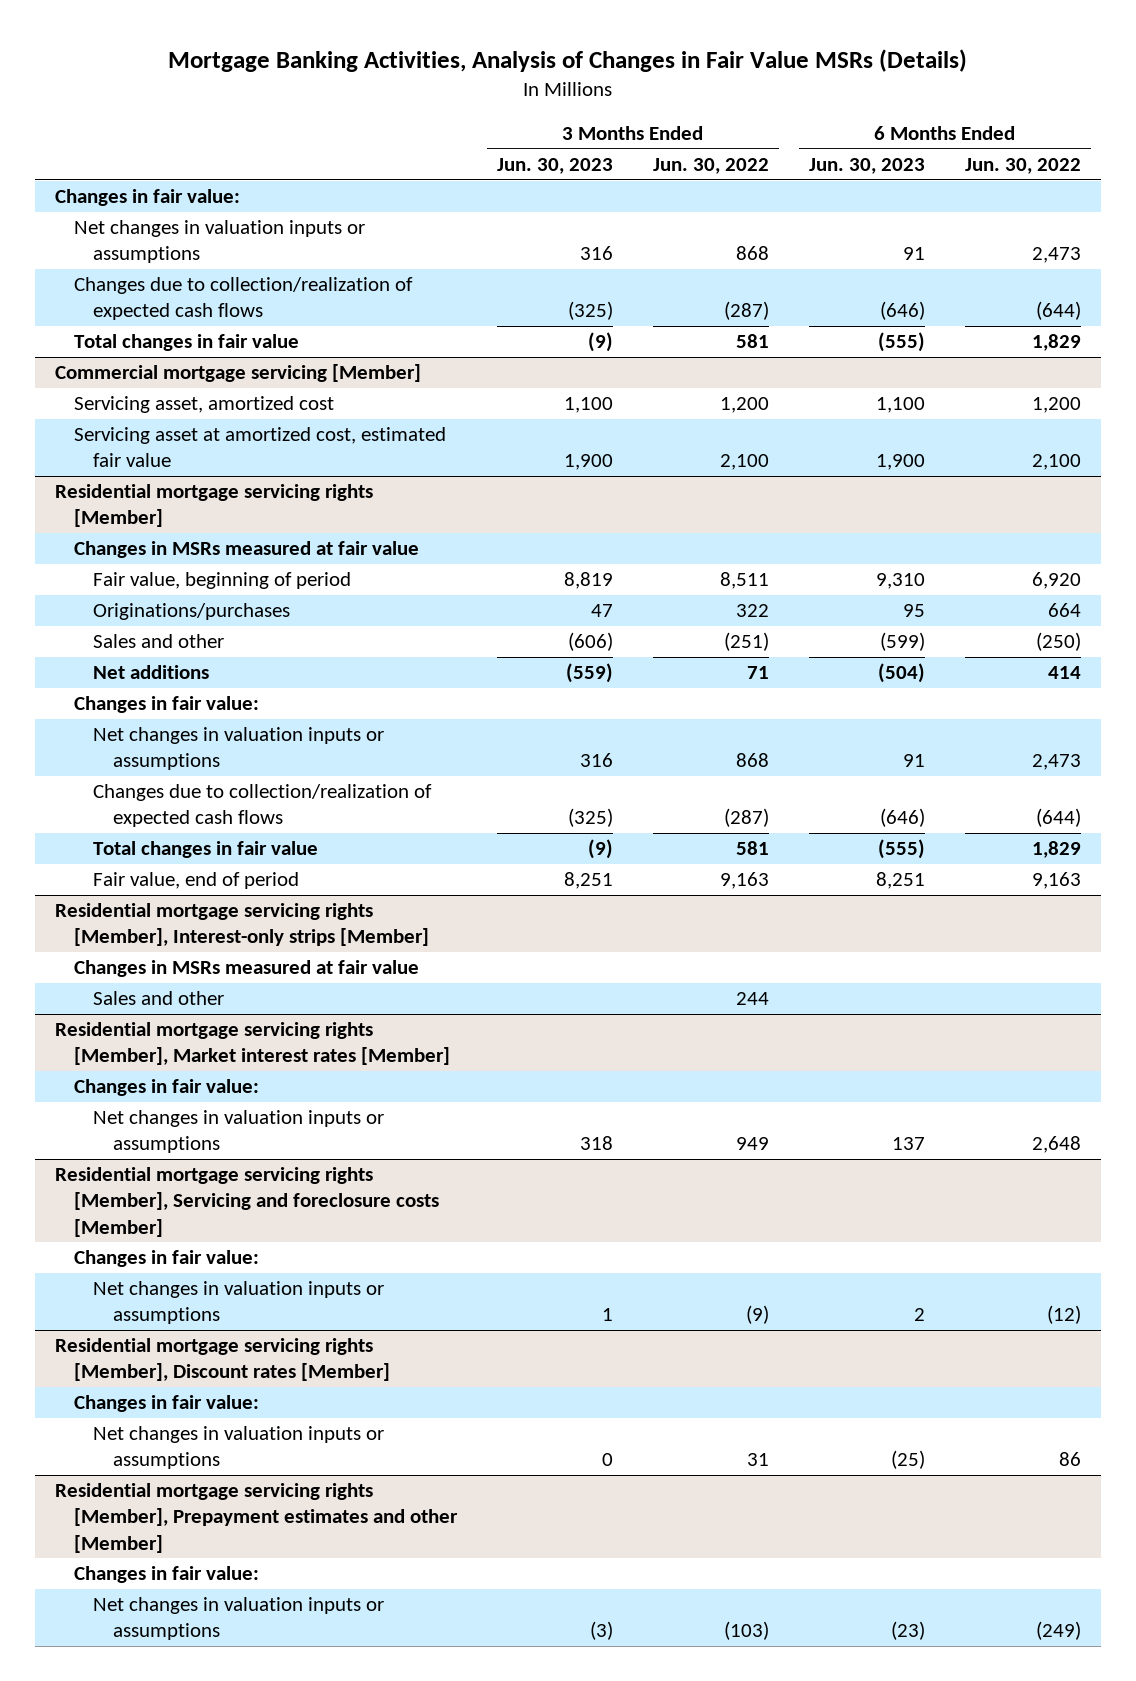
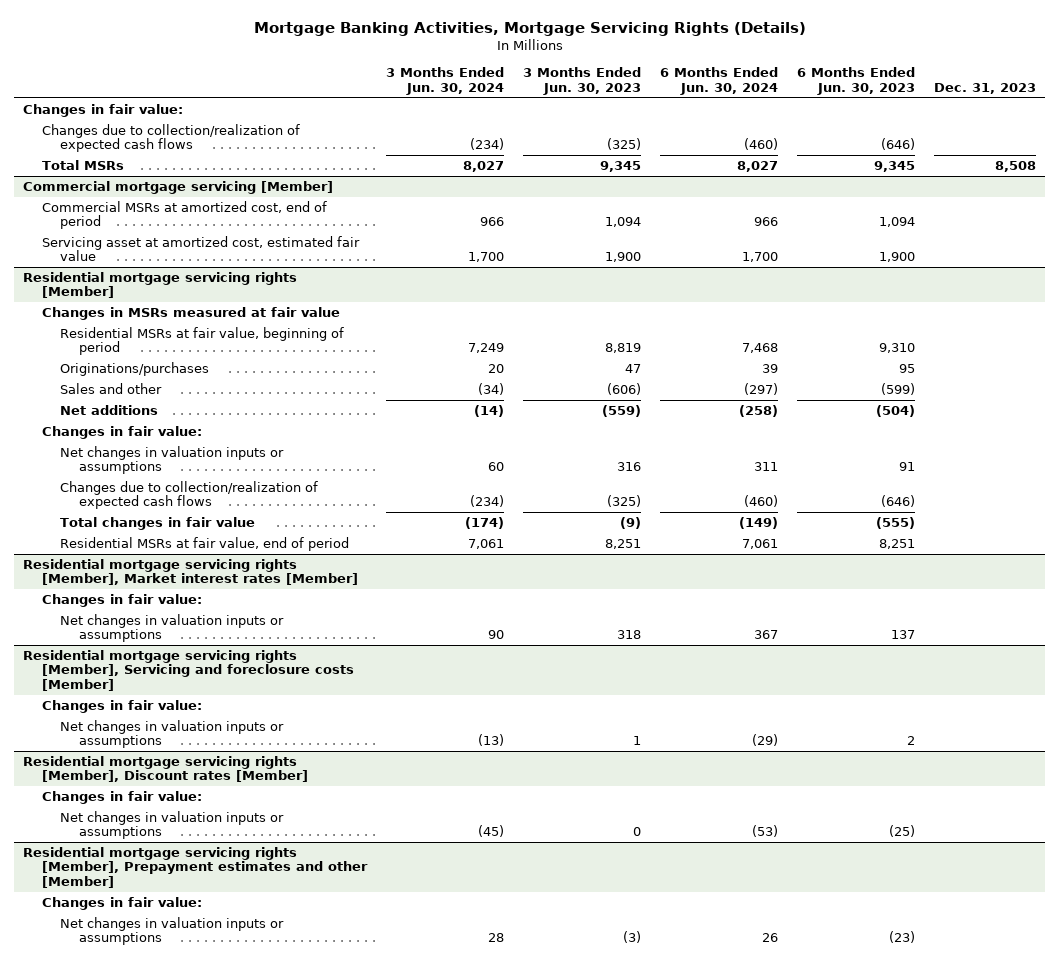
- Mortgage Banking Activities, Analysis of Changes in Fair Value MSRs (Details)
+ Mortgage Banking Activities, Mortgage Servicing Rights (Details)
- | 3 Months Ended Jun. 30, 2023 | 3 Months Ended Jun. 30, 2022 | 6 Months Ended Jun. 30, 2023 | 6 Months Ended Jun. 30, 2022
+ | 3 Months Ended Jun. 30, 2024 | 3 Months Ended Jun. 30, 2023 | 6 Months Ended Jun. 30, 2024 | 6 Months Ended Jun. 30, 2023 | Dec. 31, 2023
- Net changes in valuation inputs or assumptions | 316 | 868 | 91 | 2,473
- Total changes in fair value | (9) | 581 | (555) | 1,829
+ Total MSRs | 8,027 | 9,345 | 8,027 | 9,345 | 8,508
@ Commercial mortgage servicing [Member]
- Servicing asset, amortized cost | 1,100 | 1,200 | 1,100 | 1,200
+ Commercial MSRs at amortized cost, end of period | 966 | 1,094 | 966 | 1,094 |
@ Residential mortgage servicing rights [Member]
- Fair value, beginning of period | 8,819 | 8,511 | 9,310 | 6,920
+ Residential MSRs at fair value, beginning of period | 7,249 | 8,819 | 7,468 | 9,310 |
- Fair value, end of period | 8,251 | 9,163 | 8,251 | 9,163
- Residential mortgage servicing rights [Member], Interest-only strips [Member]
- Changes in MSRs measured at fair value
- Sales and other | | 244 | |
@ Residential mortgage servicing rights [Member]
+ Residential MSRs at fair value, end of period | 7,061 | 8,251 | 7,061 | 8,251 |

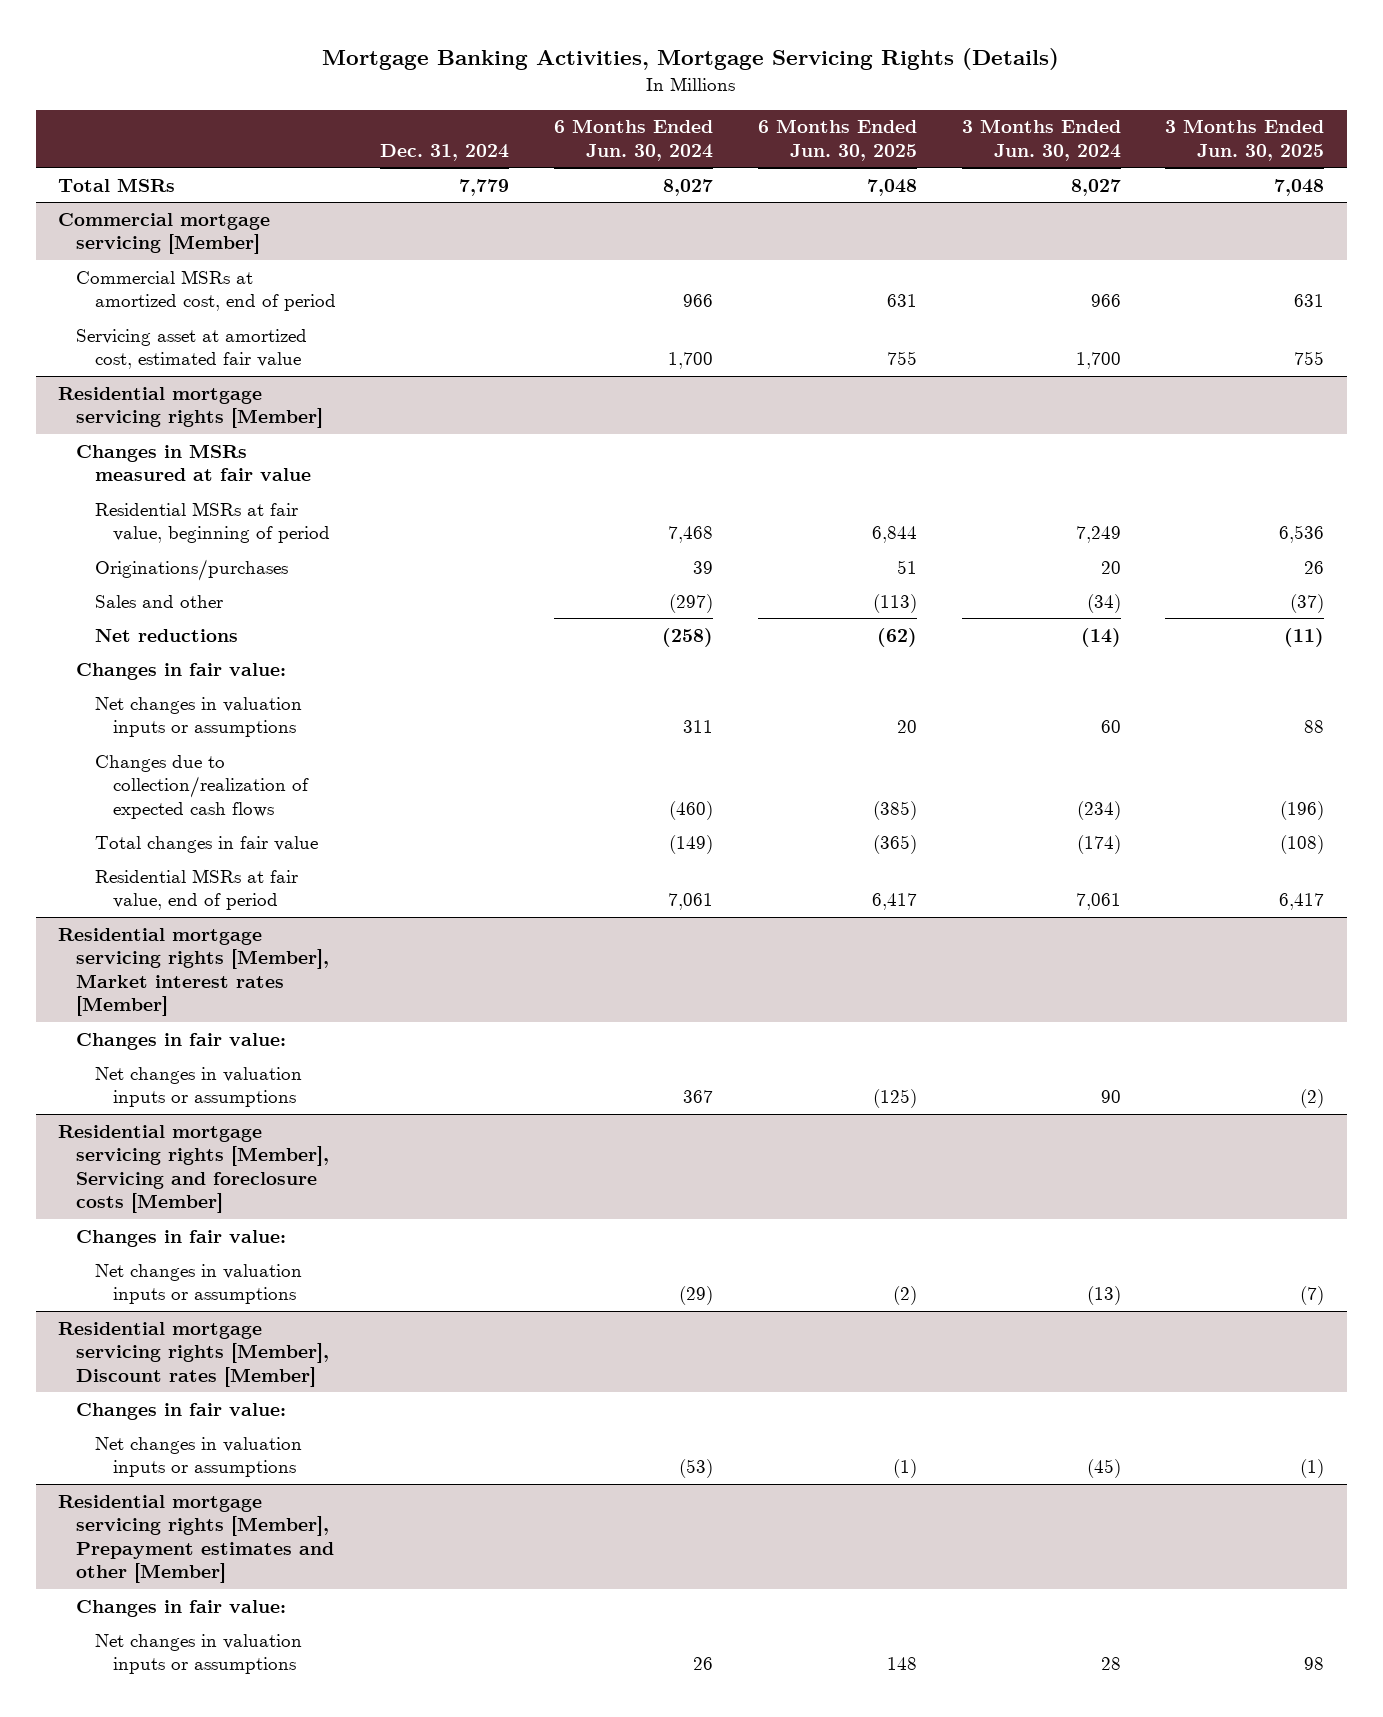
- | 3 Months Ended Jun. 30, 2024 | 3 Months Ended Jun. 30, 2023 | 6 Months Ended Jun. 30, 2024 | 6 Months Ended Jun. 30, 2023 | Dec. 31, 2023
+ | Dec. 31, 2024 | 6 Months Ended Jun. 30, 2024 | 6 Months Ended Jun. 30, 2025 | 3 Months Ended Jun. 30, 2024 | 3 Months Ended Jun. 30, 2025
- Changes in fair value:
- Changes due to collection/realization of expected cash flows | (234) | (325) | (460) | (646) |
@ Residential mortgage servicing rights [Member]
- Net additions | (14) | (559) | (258) | (504) |
+ Net reductions | | (258) | (62) | (14) | (11)

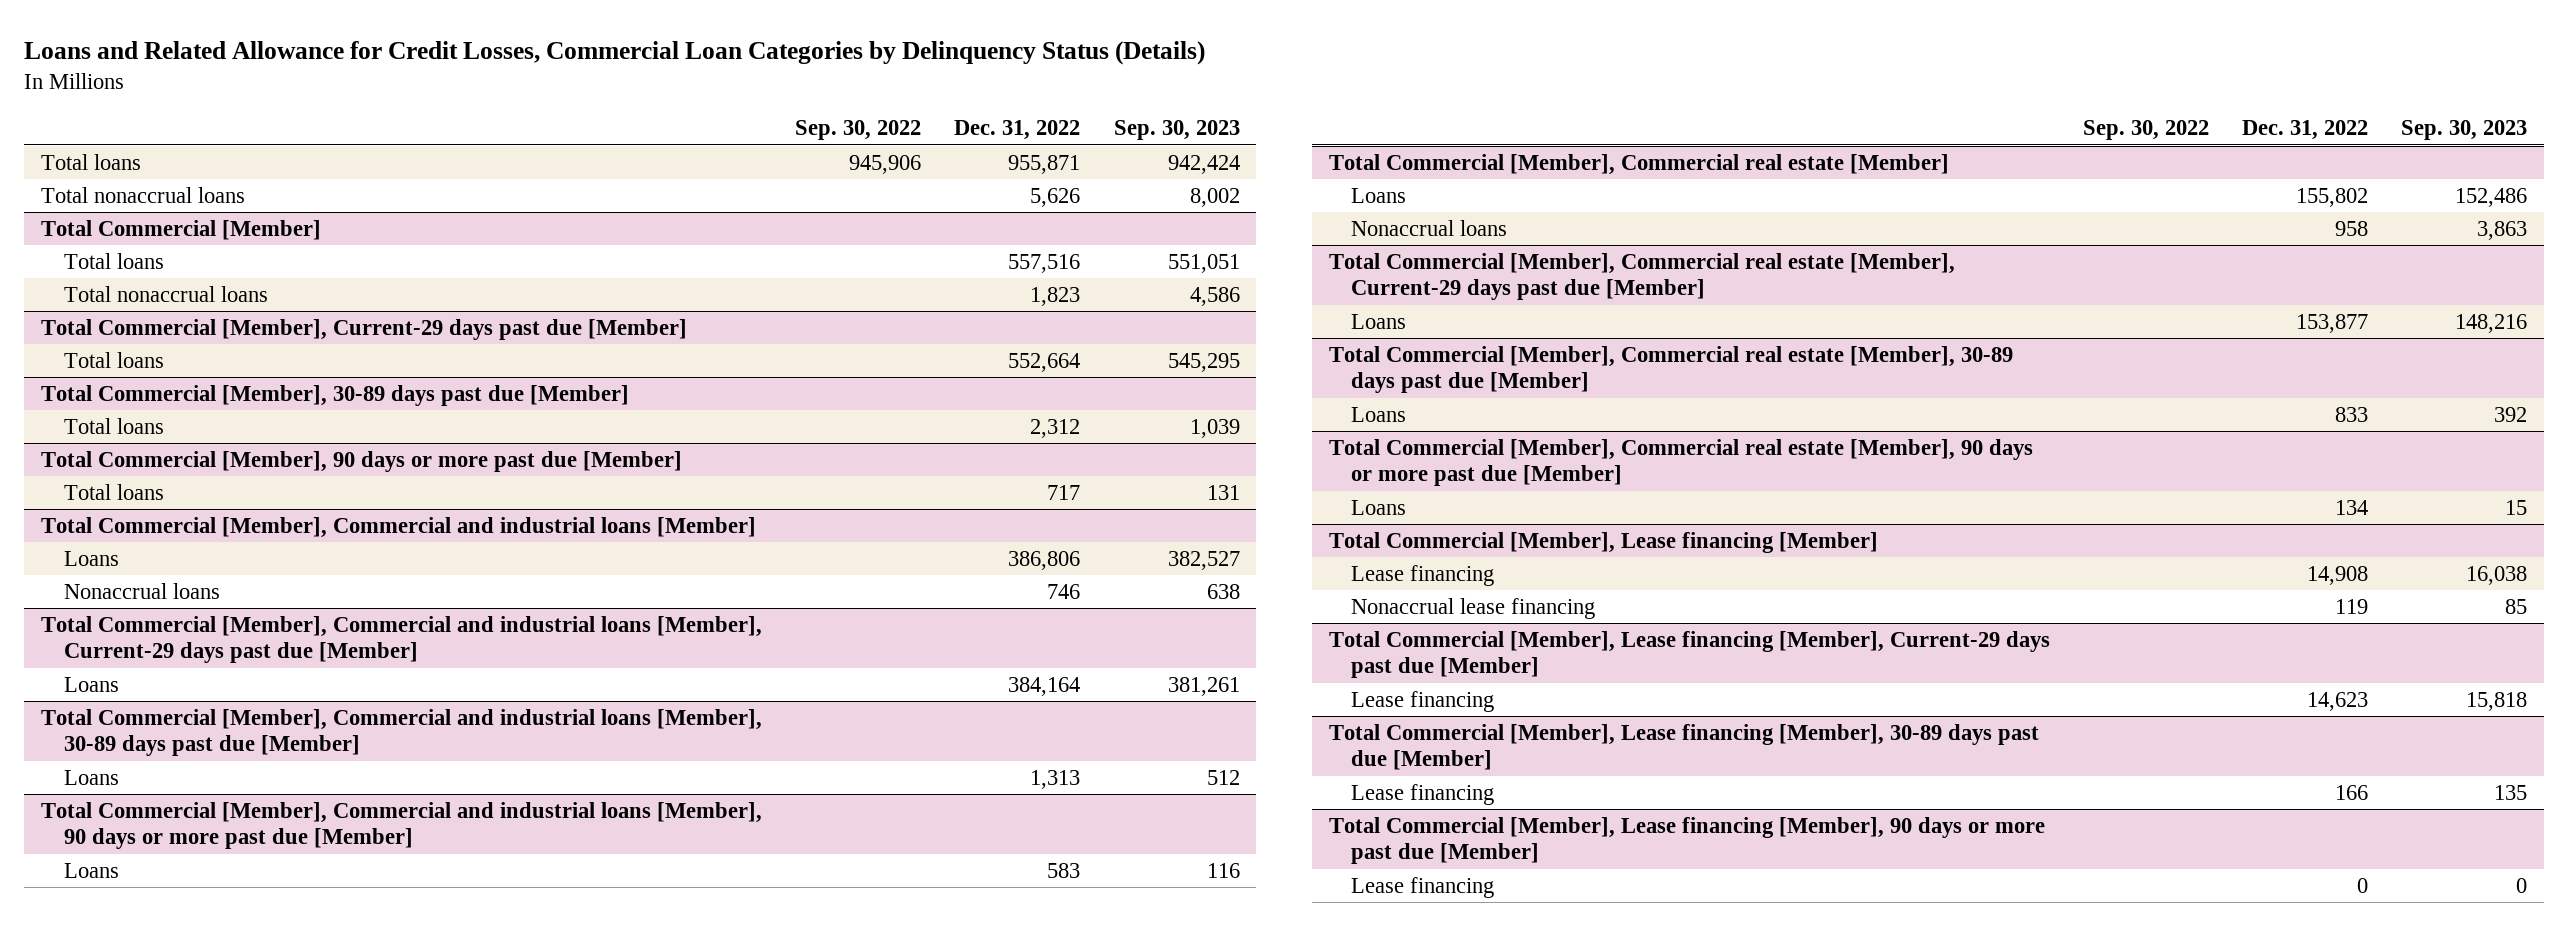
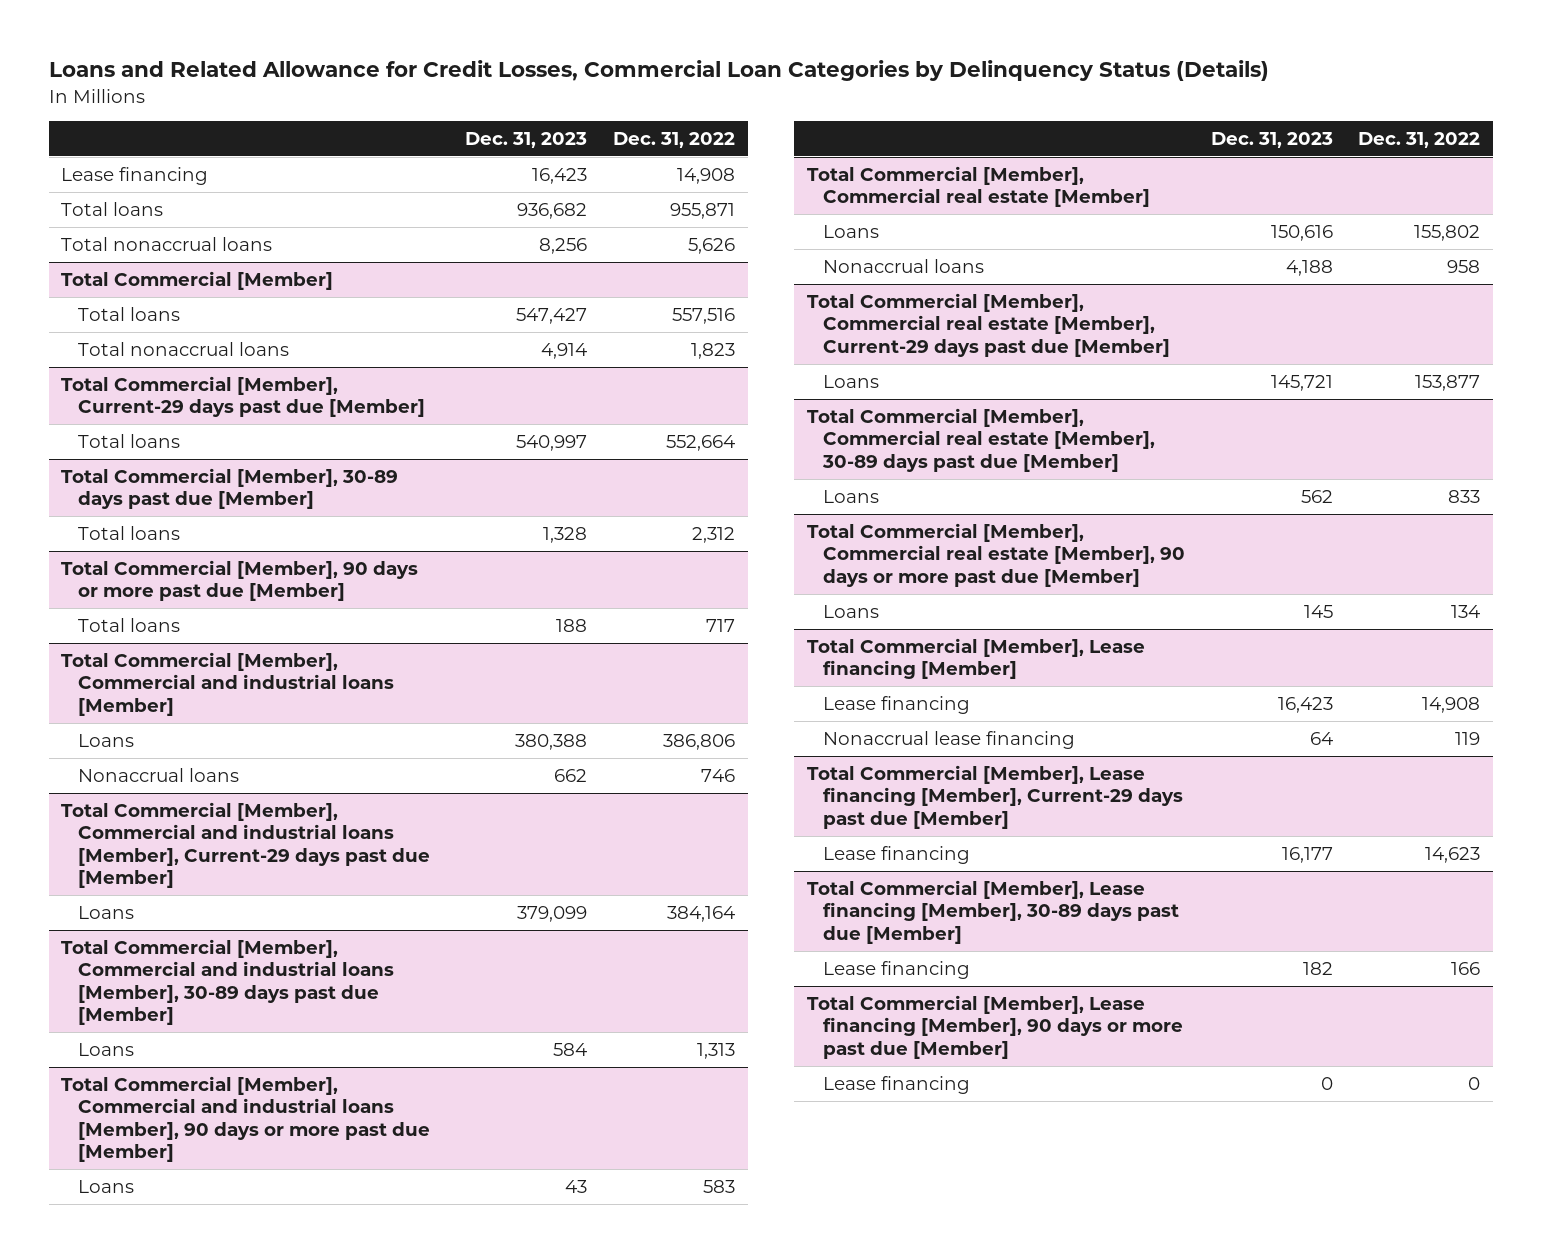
- | Sep. 30, 2022 | Dec. 31, 2022 | Sep. 30, 2023
+ | Dec. 31, 2023 | Dec. 31, 2022
+ Lease financing | 16,423 | 14,908

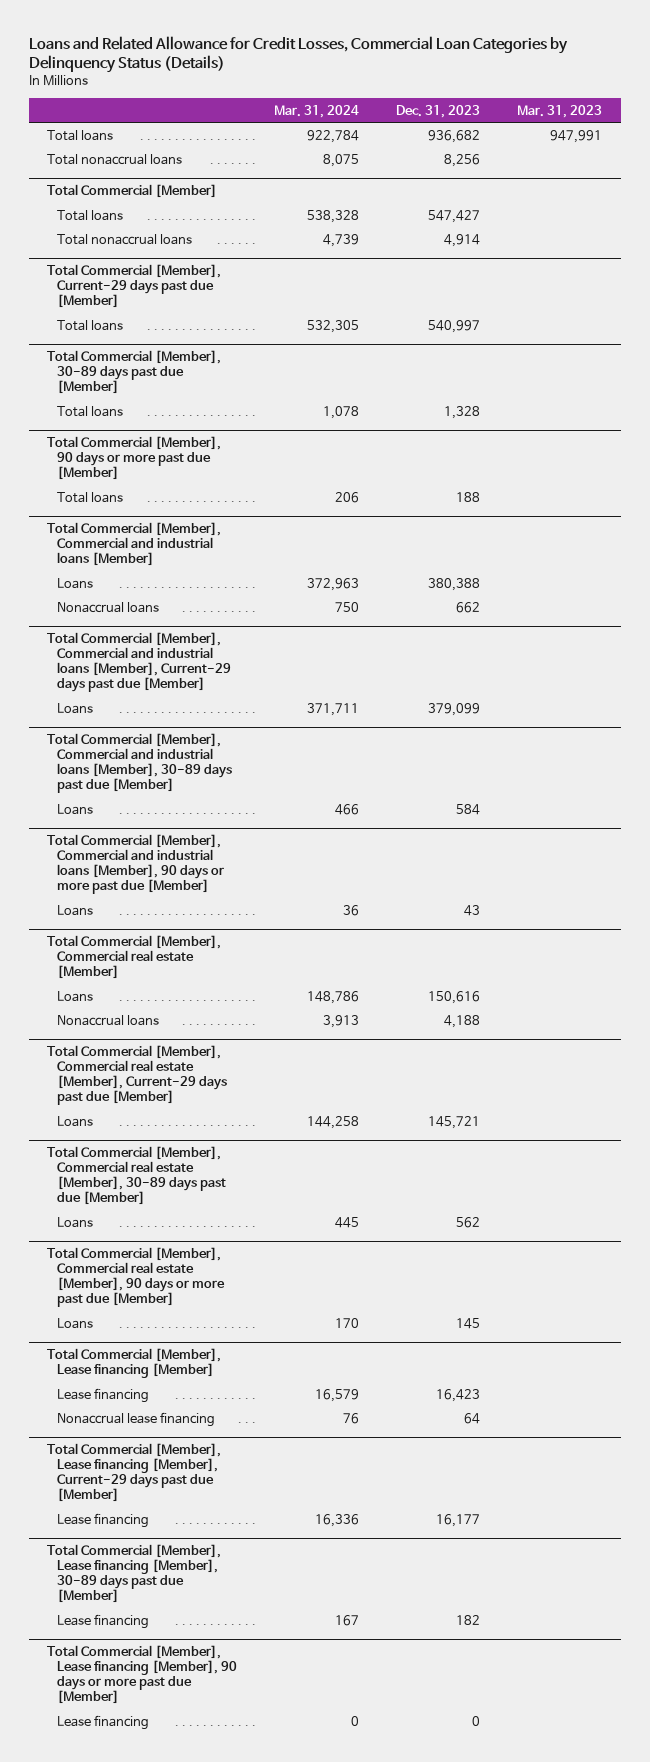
- | Dec. 31, 2023 | Dec. 31, 2022
+ | Mar. 31, 2024 | Dec. 31, 2023 | Mar. 31, 2023
- Lease financing | 16,423 | 14,908

